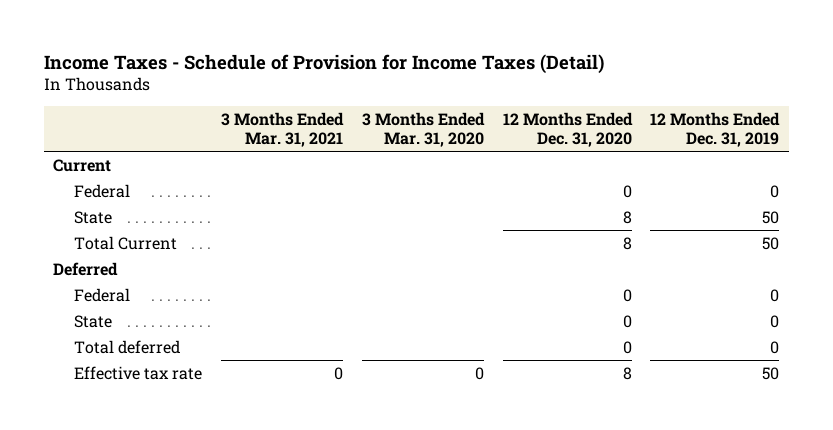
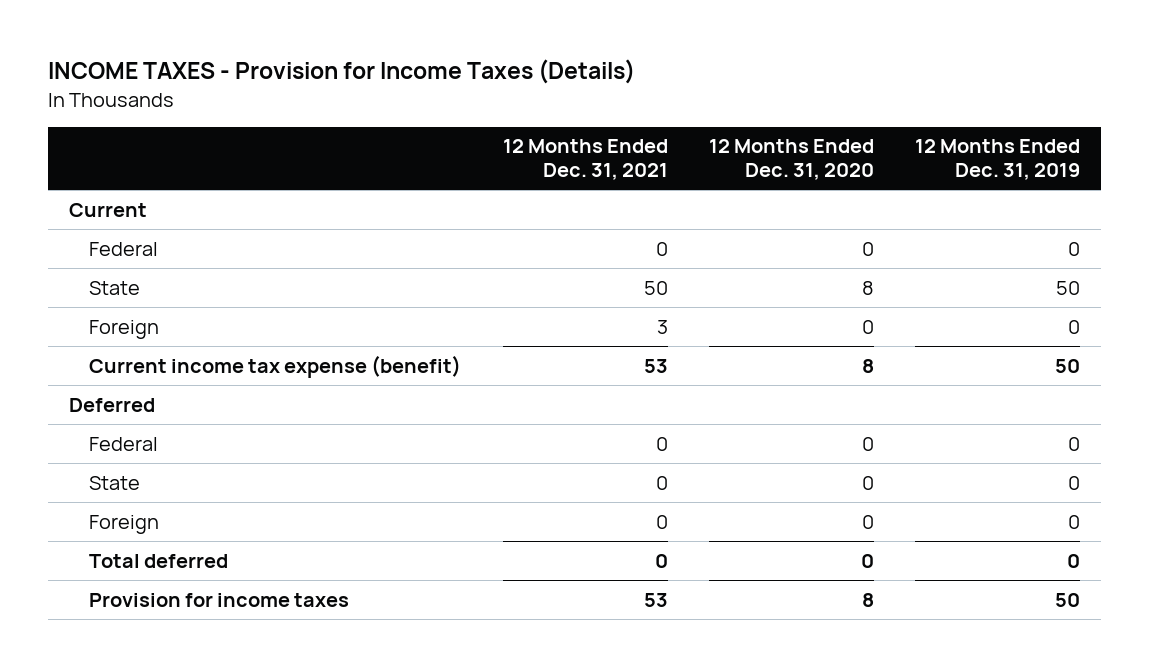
- Income Taxes - Schedule of Provision for Income Taxes (Detail)
+ INCOME TAXES - Provision for Income Taxes (Details)
- | 3 Months Ended Mar. 31, 2021 | 3 Months Ended Mar. 31, 2020 | 12 Months Ended Dec. 31, 2020 | 12 Months Ended Dec. 31, 2019
+ | 12 Months Ended Dec. 31, 2021 | 12 Months Ended Dec. 31, 2020 | 12 Months Ended Dec. 31, 2019
- Total Current | | | 8 | 50
+ Foreign | 3 | 0 | 0
+ Current income tax expense (benefit) | 53 | 8 | 50
+ Foreign | 0 | 0 | 0
- Effective tax rate | 0 | 0 | 8 | 50
+ Provision for income taxes | 53 | 8 | 50

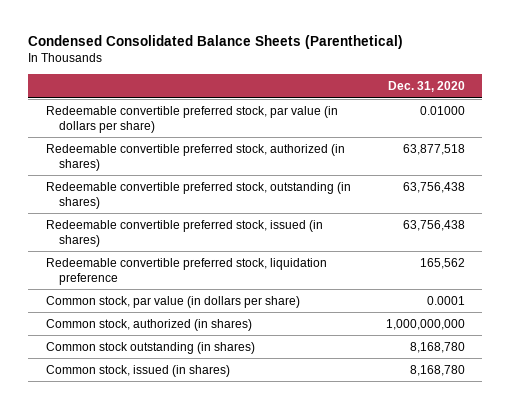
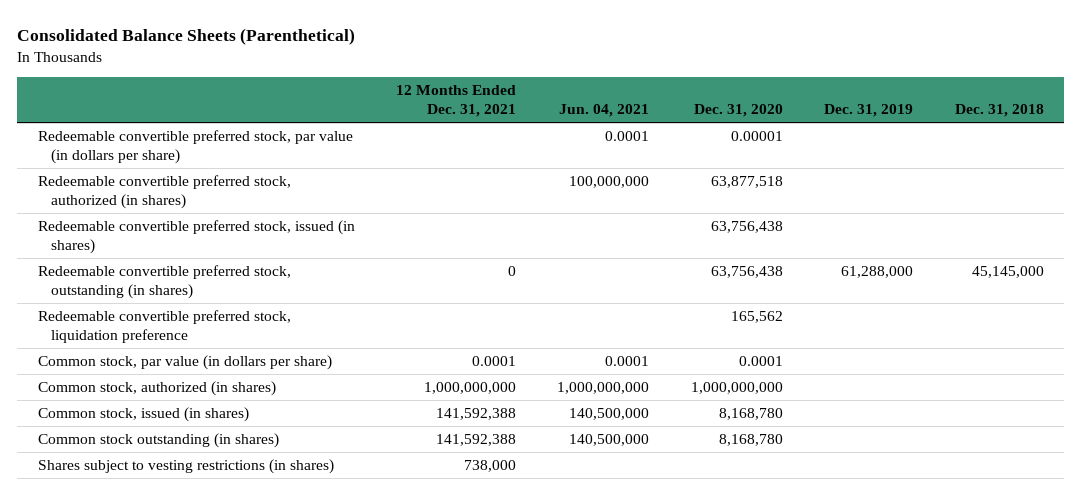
- Condensed Consolidated Balance Sheets (Parenthetical)
+ Consolidated Balance Sheets (Parenthetical)
- | Dec. 31, 2020
+ | 12 Months Ended Dec. 31, 2021 | Jun. 04, 2021 | Dec. 31, 2020 | Dec. 31, 2019 | Dec. 31, 2018
- Redeemable convertible preferred stock, par value (in dollars per share) | 0.01000
+ Redeemable convertible preferred stock, par value (in dollars per share) | | 0.0001 | 0.00001 | |
moved down: Redeemable convertible preferred stock, outstanding (in shares) | 0 | | 63,756,438 | 61,288,000 | 45,145,000
moved down: Common stock outstanding (in shares) | 141,592,388 | 140,500,000 | 8,168,780 | |
+ Shares subject to vesting restrictions (in shares) | 738,000 | | | |

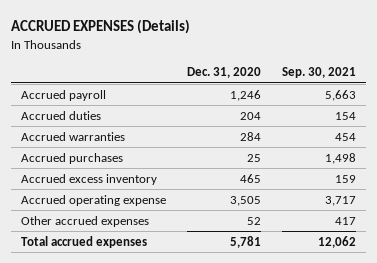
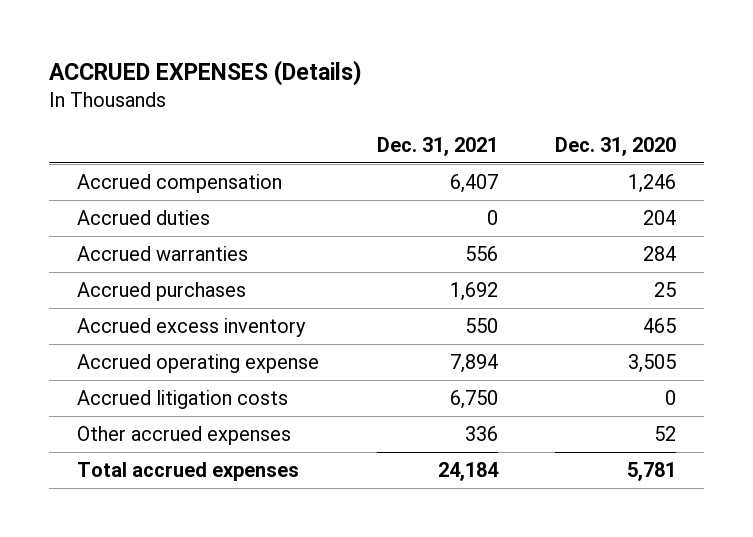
- | Dec. 31, 2020 | Sep. 30, 2021
+ | Dec. 31, 2021 | Dec. 31, 2020
- Accrued payroll | 1,246 | 5,663
+ Accrued compensation | 6,407 | 1,246
+ Accrued litigation costs | 6,750 | 0

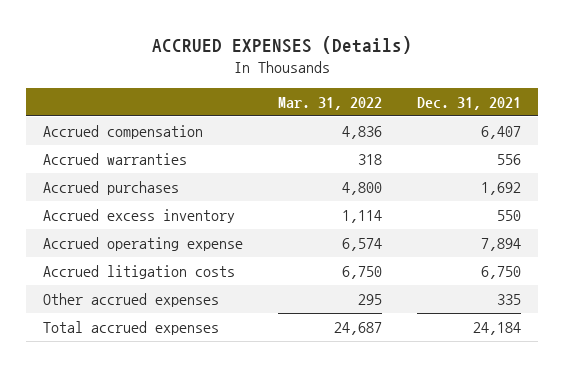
- | Dec. 31, 2021 | Dec. 31, 2020
+ | Mar. 31, 2022 | Dec. 31, 2021
- Accrued duties | 0 | 204
- Other accrued expenses | 336 | 52
+ Other accrued expenses | 295 | 335

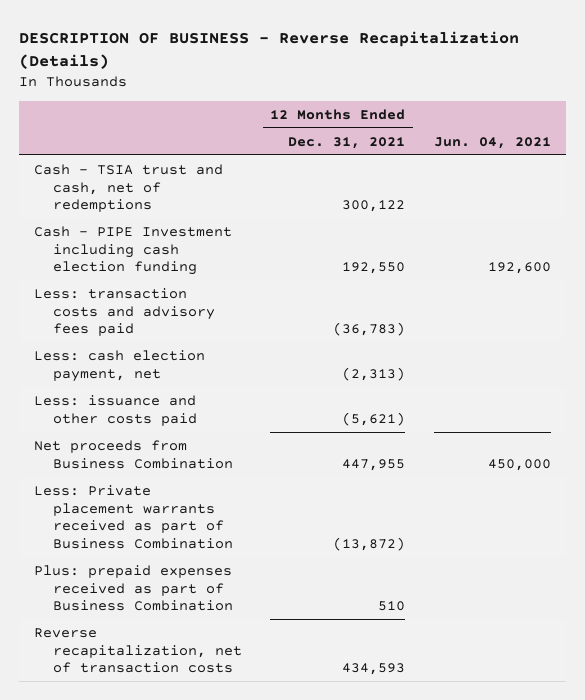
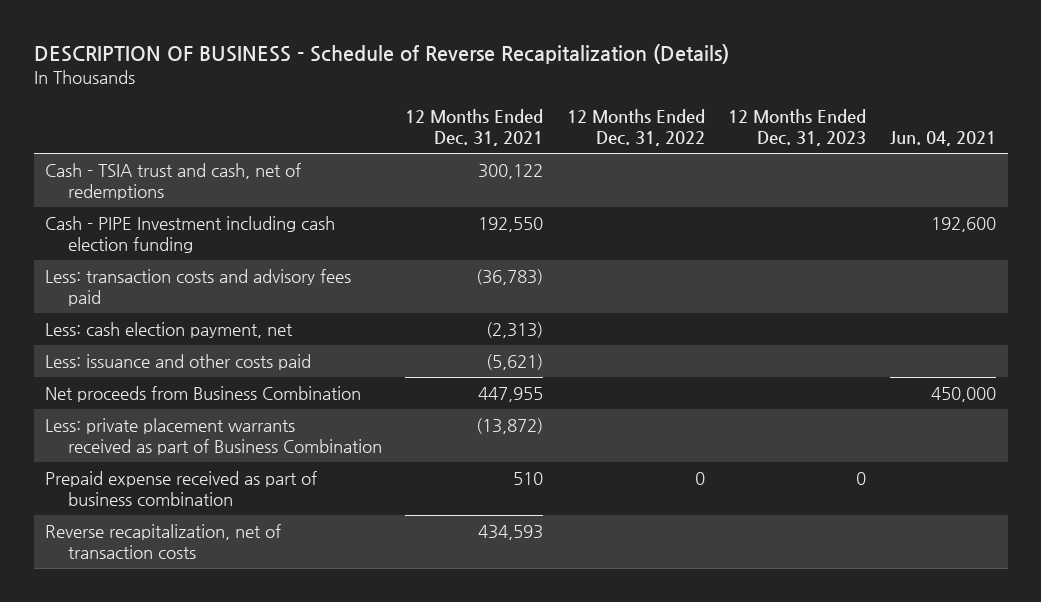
- DESCRIPTION OF BUSINESS - Reverse Recapitalization (Details)
+ DESCRIPTION OF BUSINESS - Schedule of Reverse Recapitalization (Details)
- | 12 Months Ended Dec. 31, 2021 | Jun. 04, 2021
+ | 12 Months Ended Dec. 31, 2021 | 12 Months Ended Dec. 31, 2022 | 12 Months Ended Dec. 31, 2023 | Jun. 04, 2021
- Less: Private placement warrants received as part of Business Combination | (13,872) |
- Plus: prepaid expenses received as part of Business Combination | 510 |
+ Less: private placement warrants received as part of Business Combination | (13,872) | | |
+ Prepaid expense received as part of business combination | 510 | 0 | 0 |

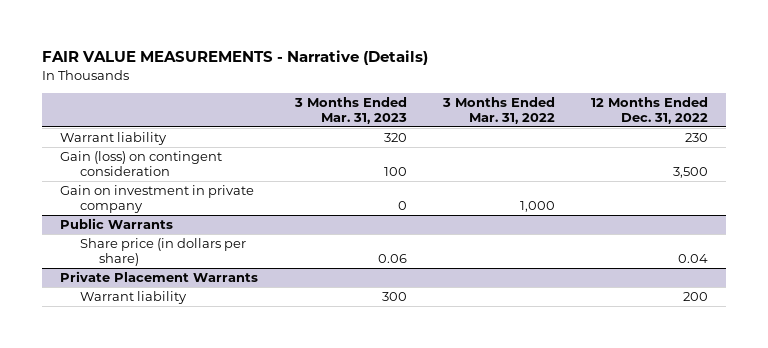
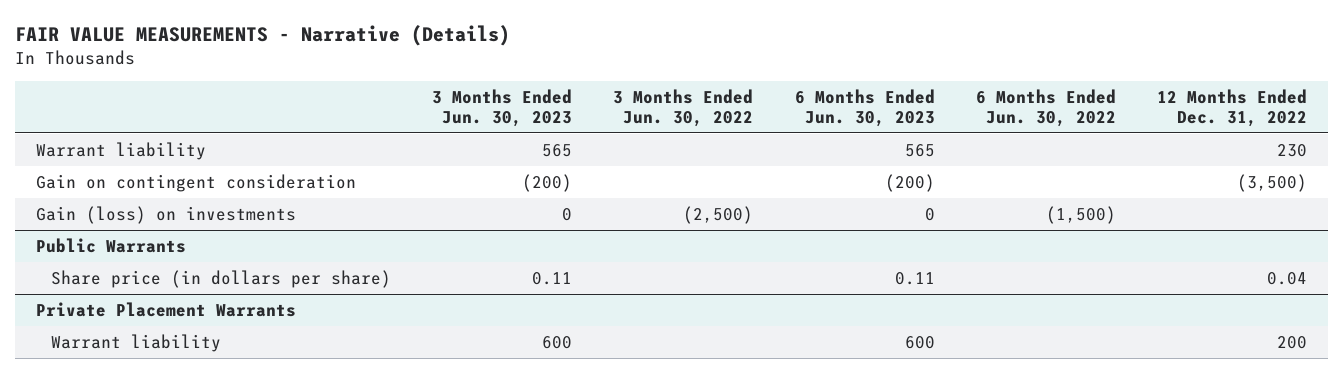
- | 3 Months Ended Mar. 31, 2023 | 3 Months Ended Mar. 31, 2022 | 12 Months Ended Dec. 31, 2022
+ | 3 Months Ended Jun. 30, 2023 | 3 Months Ended Jun. 30, 2022 | 6 Months Ended Jun. 30, 2023 | 6 Months Ended Jun. 30, 2022 | 12 Months Ended Dec. 31, 2022
- Gain (loss) on contingent consideration | 100 | | 3,500
- Gain on investment in private company | 0 | 1,000 |
+ Gain on contingent consideration | (200) | | (200) | | (3,500)
+ Gain (loss) on investments | 0 | (2,500) | 0 | (1,500) |

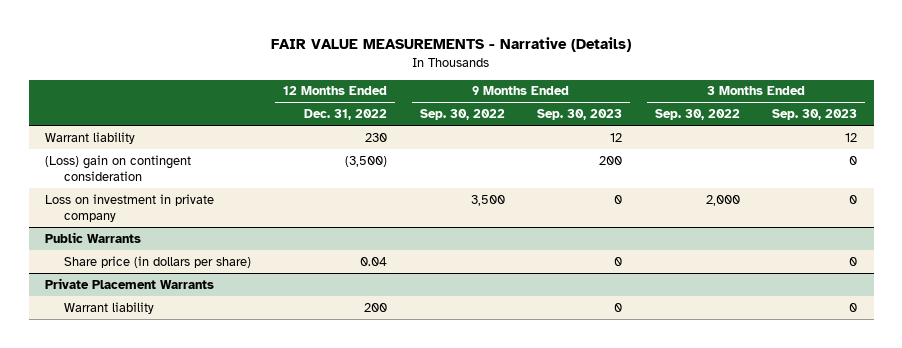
- | 3 Months Ended Jun. 30, 2023 | 3 Months Ended Jun. 30, 2022 | 6 Months Ended Jun. 30, 2023 | 6 Months Ended Jun. 30, 2022 | 12 Months Ended Dec. 31, 2022
+ | 12 Months Ended Dec. 31, 2022 | 9 Months Ended Sep. 30, 2022 | 9 Months Ended Sep. 30, 2023 | 3 Months Ended Sep. 30, 2022 | 3 Months Ended Sep. 30, 2023
- Gain on contingent consideration | (200) | | (200) | | (3,500)
- Gain (loss) on investments | 0 | (2,500) | 0 | (1,500) |
+ (Loss) gain on contingent consideration | (3,500) | | 200 | | 0
+ Loss on investment in private company | | 3,500 | 0 | 2,000 | 0

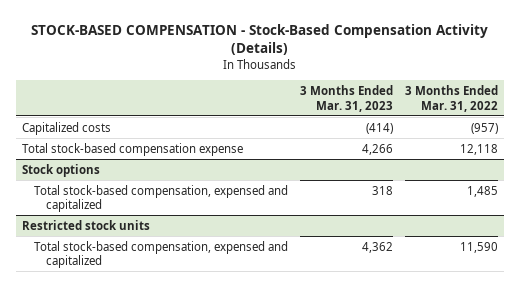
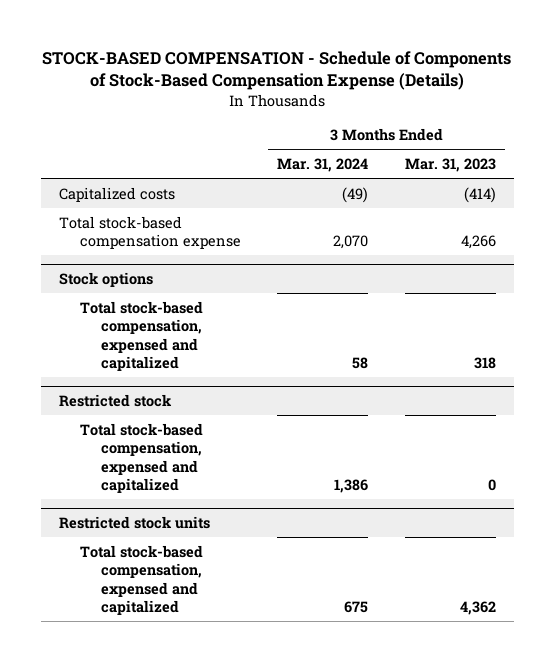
- STOCK-BASED COMPENSATION - Stock-Based Compensation Activity (Details)
+ STOCK-BASED COMPENSATION - Schedule of Components of Stock-Based Compensation Expense (Details)
- | 3 Months Ended Mar. 31, 2023 | 3 Months Ended Mar. 31, 2022
+ | 3 Months Ended Mar. 31, 2024 | 3 Months Ended Mar. 31, 2023
+ Restricted stock
+ Total stock-based compensation, expensed and capitalized | 1,386 | 0

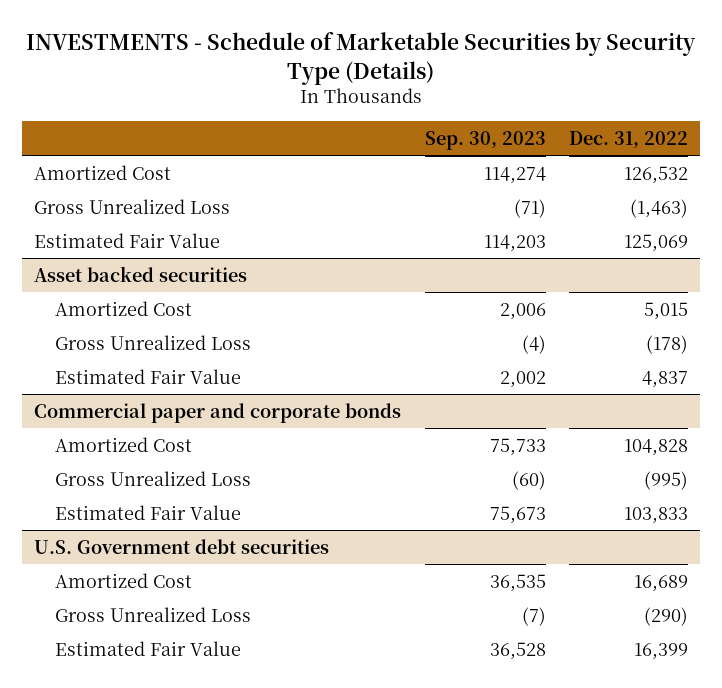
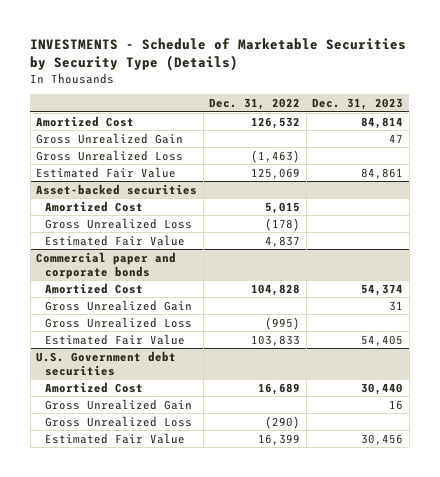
- | Sep. 30, 2023 | Dec. 31, 2022
+ | Dec. 31, 2022 | Dec. 31, 2023
+ Gross Unrealized Gain | | 47
- Asset backed securities
+ Asset-backed securities
@ Commercial paper and corporate bonds
+ Gross Unrealized Gain | | 31
@ U.S. Government debt securities
+ Gross Unrealized Gain | | 16

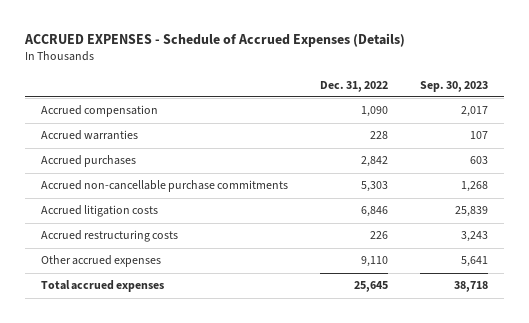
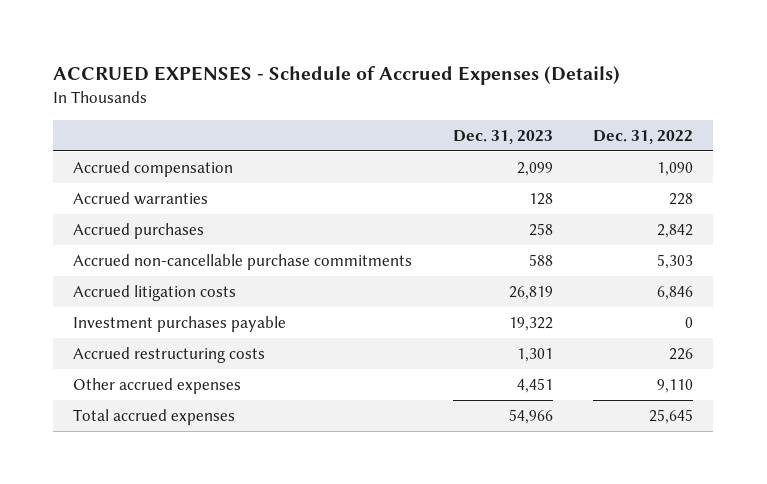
- | Dec. 31, 2022 | Sep. 30, 2023
+ | Dec. 31, 2023 | Dec. 31, 2022
+ Investment purchases payable | 19,322 | 0

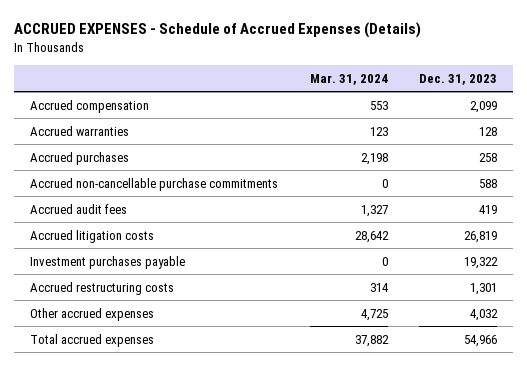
- | Dec. 31, 2023 | Dec. 31, 2022
+ | Mar. 31, 2024 | Dec. 31, 2023
+ Accrued audit fees | 1,327 | 419
- Other accrued expenses | 4,451 | 9,110
+ Other accrued expenses | 4,725 | 4,032

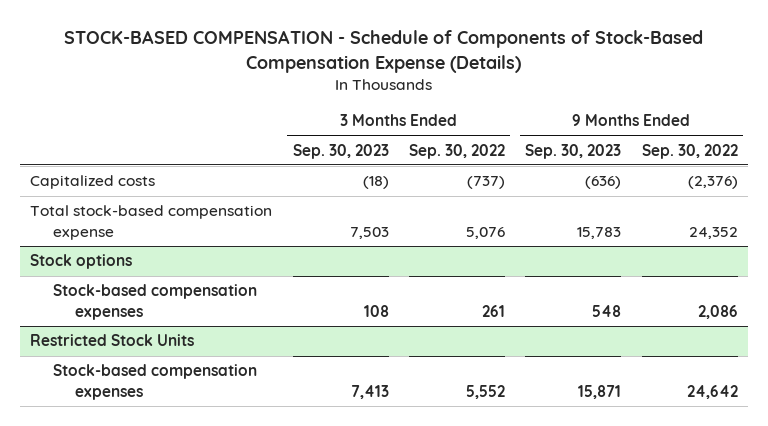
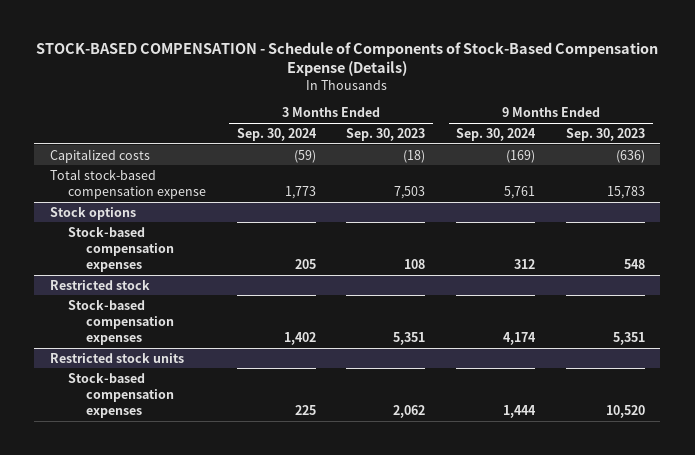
- | 3 Months Ended Sep. 30, 2023 | 3 Months Ended Sep. 30, 2022 | 9 Months Ended Sep. 30, 2023 | 9 Months Ended Sep. 30, 2022
+ | 3 Months Ended Sep. 30, 2024 | 3 Months Ended Sep. 30, 2023 | 9 Months Ended Sep. 30, 2024 | 9 Months Ended Sep. 30, 2023
- Restricted Stock Units
- Stock-based compensation expenses | 7,413 | 5,552 | 15,871 | 24,642
+ Restricted stock
+ Stock-based compensation expenses | 1,402 | 5,351 | 4,174 | 5,351
+ Restricted stock units
+ Stock-based compensation expenses | 225 | 2,062 | 1,444 | 10,520

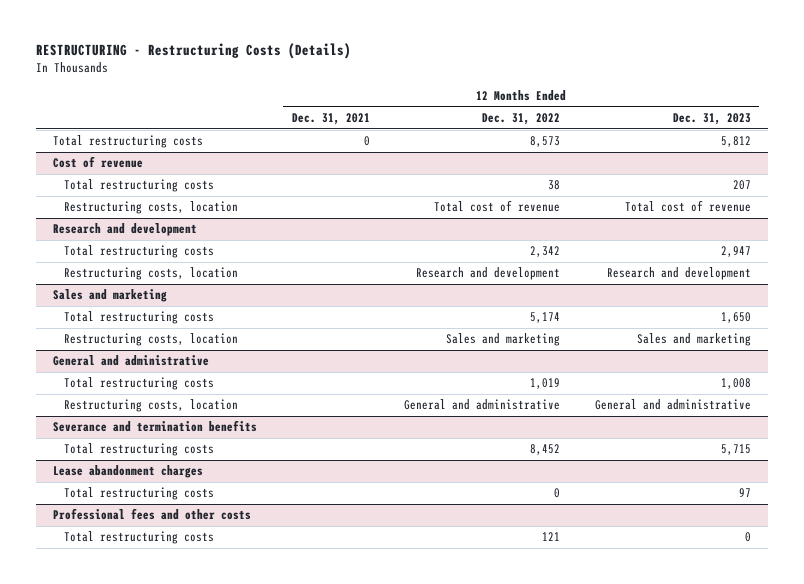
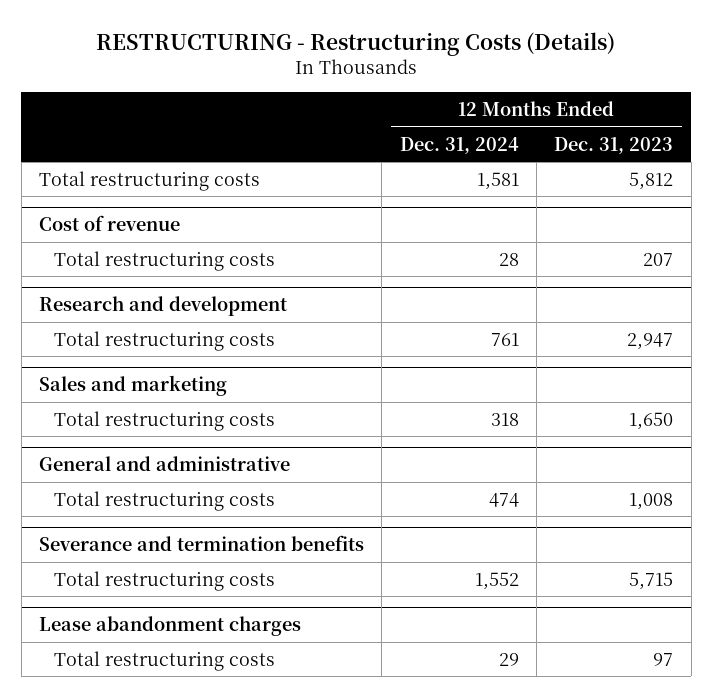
- | 12 Months Ended Dec. 31, 2021 | 12 Months Ended Dec. 31, 2022 | 12 Months Ended Dec. 31, 2023
+ | 12 Months Ended Dec. 31, 2024 | 12 Months Ended Dec. 31, 2023
@ Cost of revenue
- Restructuring costs, location | | Total cost of revenue | Total cost of revenue
@ Research and development
- Restructuring costs, location | | Research and development | Research and development
@ Sales and marketing
- Restructuring costs, location | | Sales and marketing | Sales and marketing
@ General and administrative
- Restructuring costs, location | | General and administrative | General and administrative
- Professional fees and other costs
- Total restructuring costs | | 121 | 0

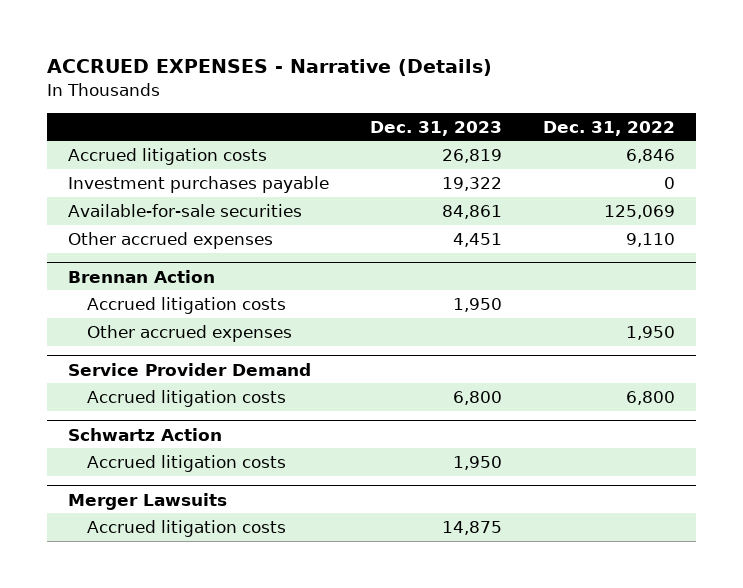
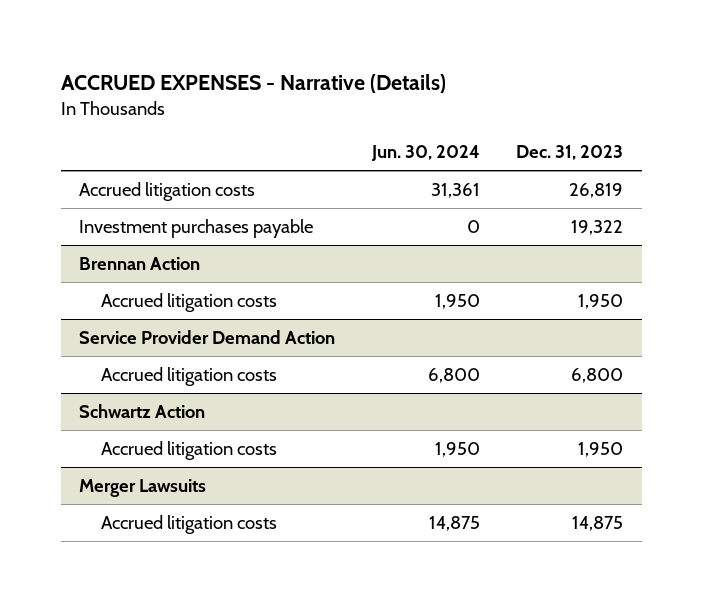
- | Dec. 31, 2023 | Dec. 31, 2022
+ | Jun. 30, 2024 | Dec. 31, 2023
- Available-for-sale securities | 84,861 | 125,069
- Other accrued expenses | 4,451 | 9,110
@ Brennan Action
- Other accrued expenses | | 1,950
- Service Provider Demand
+ Service Provider Demand Action

